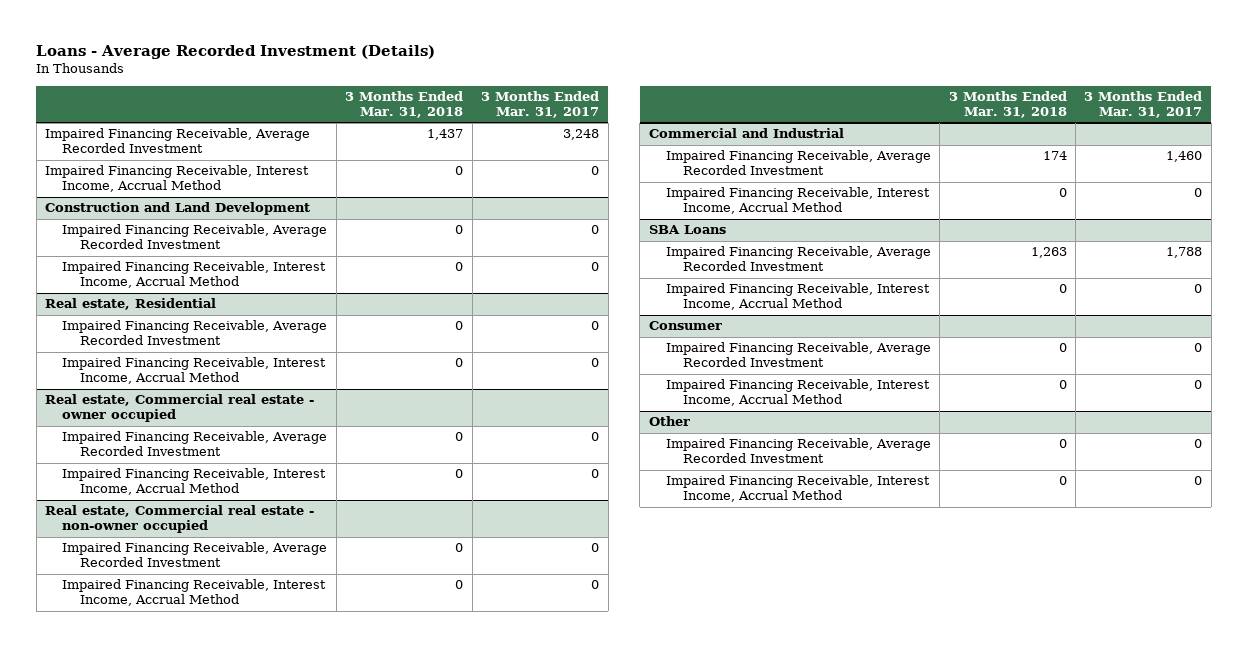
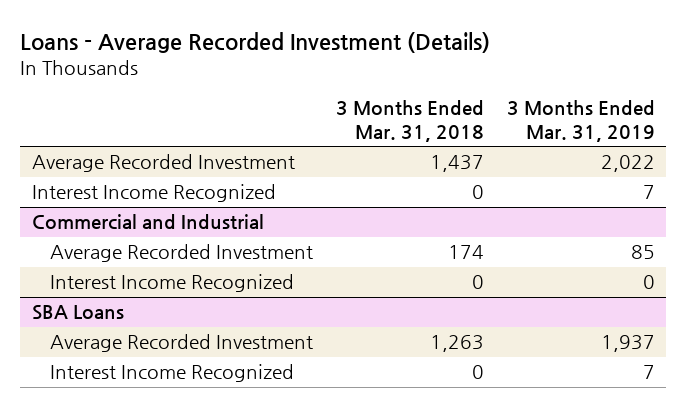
- | 3 Months Ended Mar. 31, 2018 | 3 Months Ended Mar. 31, 2017
+ | 3 Months Ended Mar. 31, 2018 | 3 Months Ended Mar. 31, 2019
- Impaired Financing Receivable, Average Recorded Investment | 1,437 | 3,248
- Impaired Financing Receivable, Interest Income, Accrual Method | 0 | 0
- Construction and Land Development
- Impaired Financing Receivable, Average Recorded Investment | 0 | 0
- Impaired Financing Receivable, Interest Income, Accrual Method | 0 | 0
- Real estate, Residential
- Impaired Financing Receivable, Average Recorded Investment | 0 | 0
- Impaired Financing Receivable, Interest Income, Accrual Method | 0 | 0
- Real estate, Commercial real estate - owner occupied
- Impaired Financing Receivable, Average Recorded Investment | 0 | 0
- Impaired Financing Receivable, Interest Income, Accrual Method | 0 | 0
- Real estate, Commercial real estate - non-owner occupied
- Impaired Financing Receivable, Average Recorded Investment | 0 | 0
- Impaired Financing Receivable, Interest Income, Accrual Method | 0 | 0
+ Average Recorded Investment | 1,437 | 2,022
+ Interest Income Recognized | 0 | 7
@ Commercial and Industrial
- Impaired Financing Receivable, Average Recorded Investment | 174 | 1,460
- Impaired Financing Receivable, Interest Income, Accrual Method | 0 | 0
+ Average Recorded Investment | 174 | 85
+ Interest Income Recognized | 0 | 0
@ SBA Loans
- Impaired Financing Receivable, Average Recorded Investment | 1,263 | 1,788
- Impaired Financing Receivable, Interest Income, Accrual Method | 0 | 0
- Consumer
- Impaired Financing Receivable, Average Recorded Investment | 0 | 0
- Impaired Financing Receivable, Interest Income, Accrual Method | 0 | 0
- Other
- Impaired Financing Receivable, Average Recorded Investment | 0 | 0
- Impaired Financing Receivable, Interest Income, Accrual Method | 0 | 0
@ SBA Loans
+ Average Recorded Investment | 1,263 | 1,937
+ Interest Income Recognized | 0 | 7

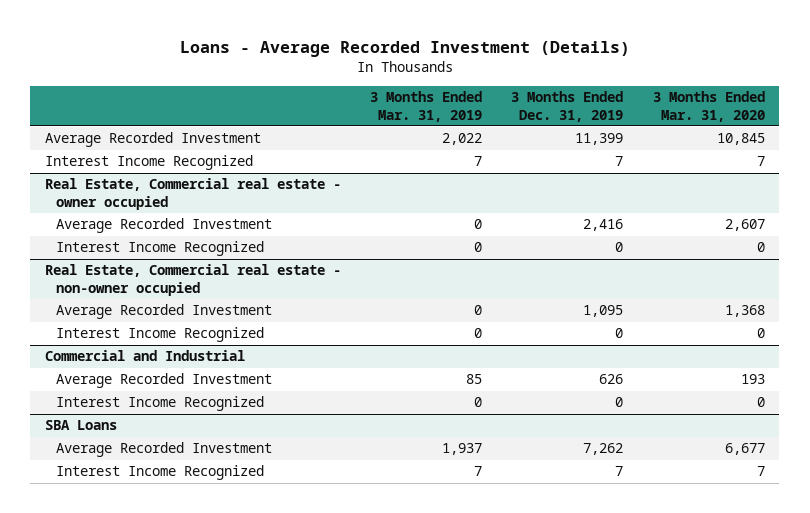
- | 3 Months Ended Mar. 31, 2018 | 3 Months Ended Mar. 31, 2019
+ | 3 Months Ended Mar. 31, 2019 | 3 Months Ended Dec. 31, 2019 | 3 Months Ended Mar. 31, 2020
+ Real Estate, Commercial real estate - owner occupied
+ Average Recorded Investment | 0 | 2,416 | 2,607
+ Interest Income Recognized | 0 | 0 | 0
+ Real Estate, Commercial real estate - non-owner occupied
+ Average Recorded Investment | 0 | 1,095 | 1,368
+ Interest Income Recognized | 0 | 0 | 0

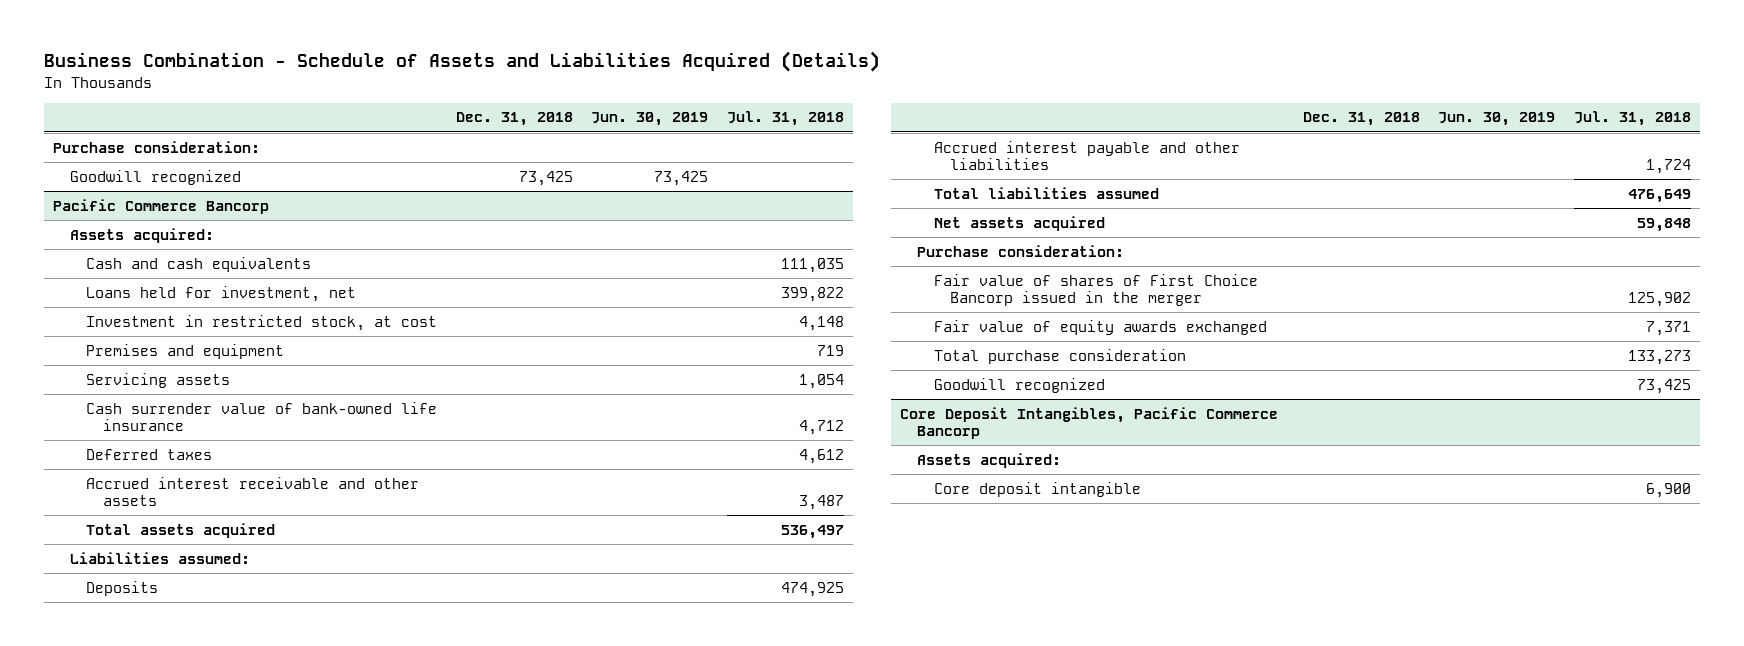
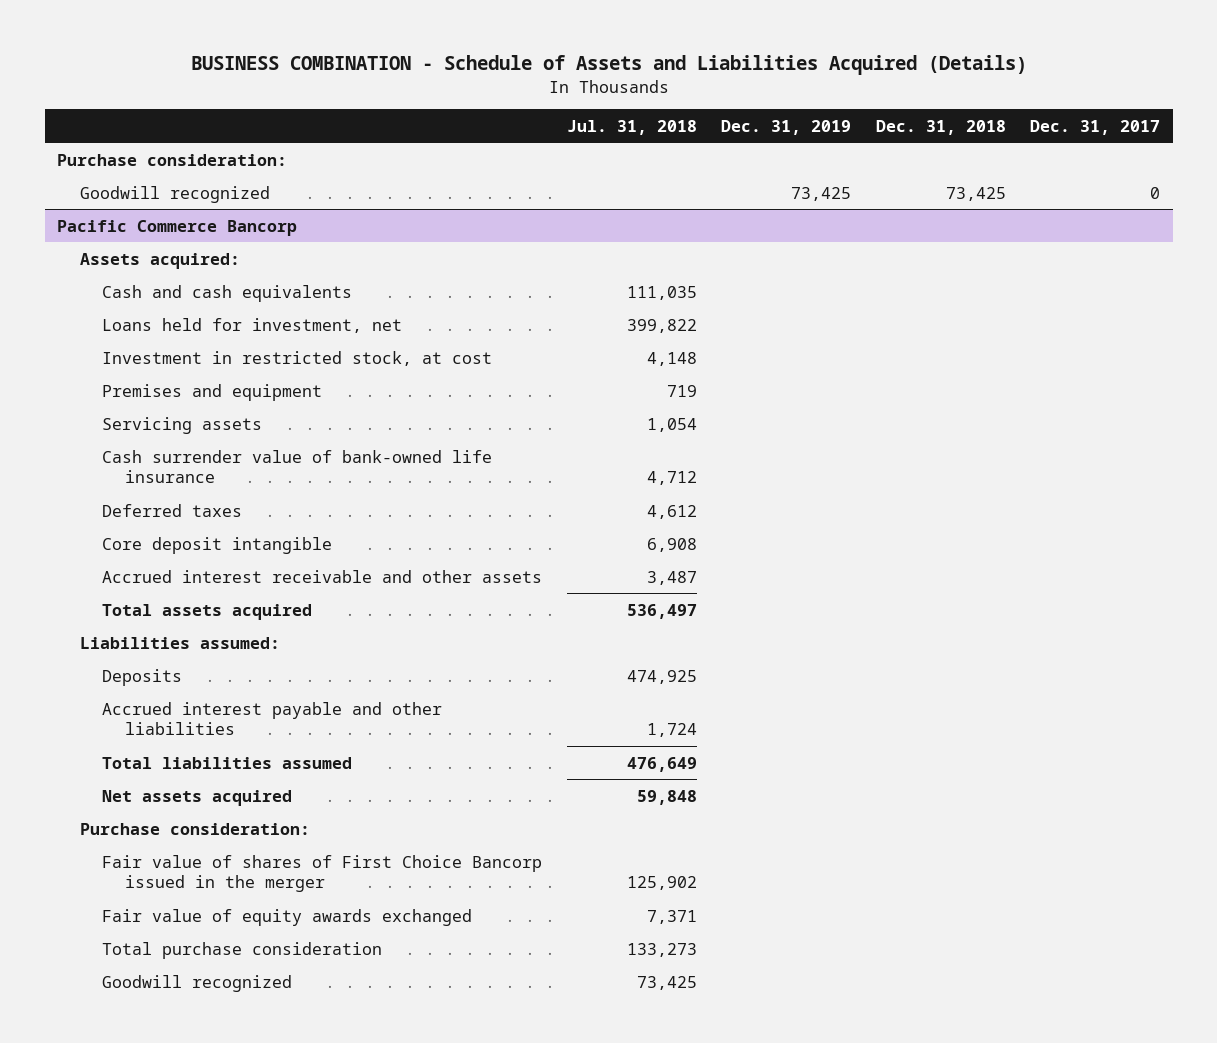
- Business Combination - Schedule of Assets and Liabilities Acquired (Details)
+ BUSINESS COMBINATION - Schedule of Assets and Liabilities Acquired (Details)
- | Dec. 31, 2018 | Jun. 30, 2019 | Jul. 31, 2018
+ | Jul. 31, 2018 | Dec. 31, 2019 | Dec. 31, 2018 | Dec. 31, 2017
@ Pacific Commerce Bancorp
+ Core deposit intangible | 6,908 | | |
- Core Deposit Intangibles, Pacific Commerce Bancorp
- Assets acquired:
- Core deposit intangible | | | 6,900

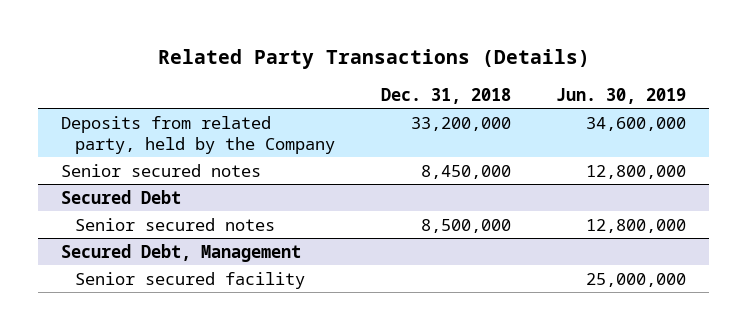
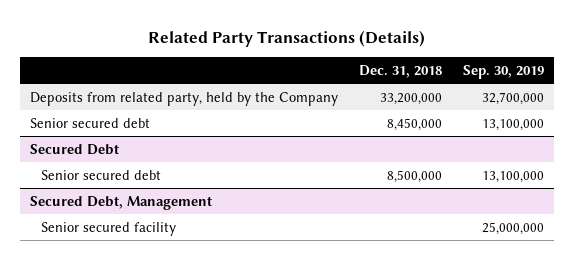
- | Dec. 31, 2018 | Jun. 30, 2019
+ | Dec. 31, 2018 | Sep. 30, 2019
- Senior secured notes | 8,450,000 | 12,800,000
+ Senior secured debt | 8,450,000 | 13,100,000
@ Secured Debt
- Senior secured notes | 8,500,000 | 12,800,000
+ Senior secured debt | 8,500,000 | 13,100,000

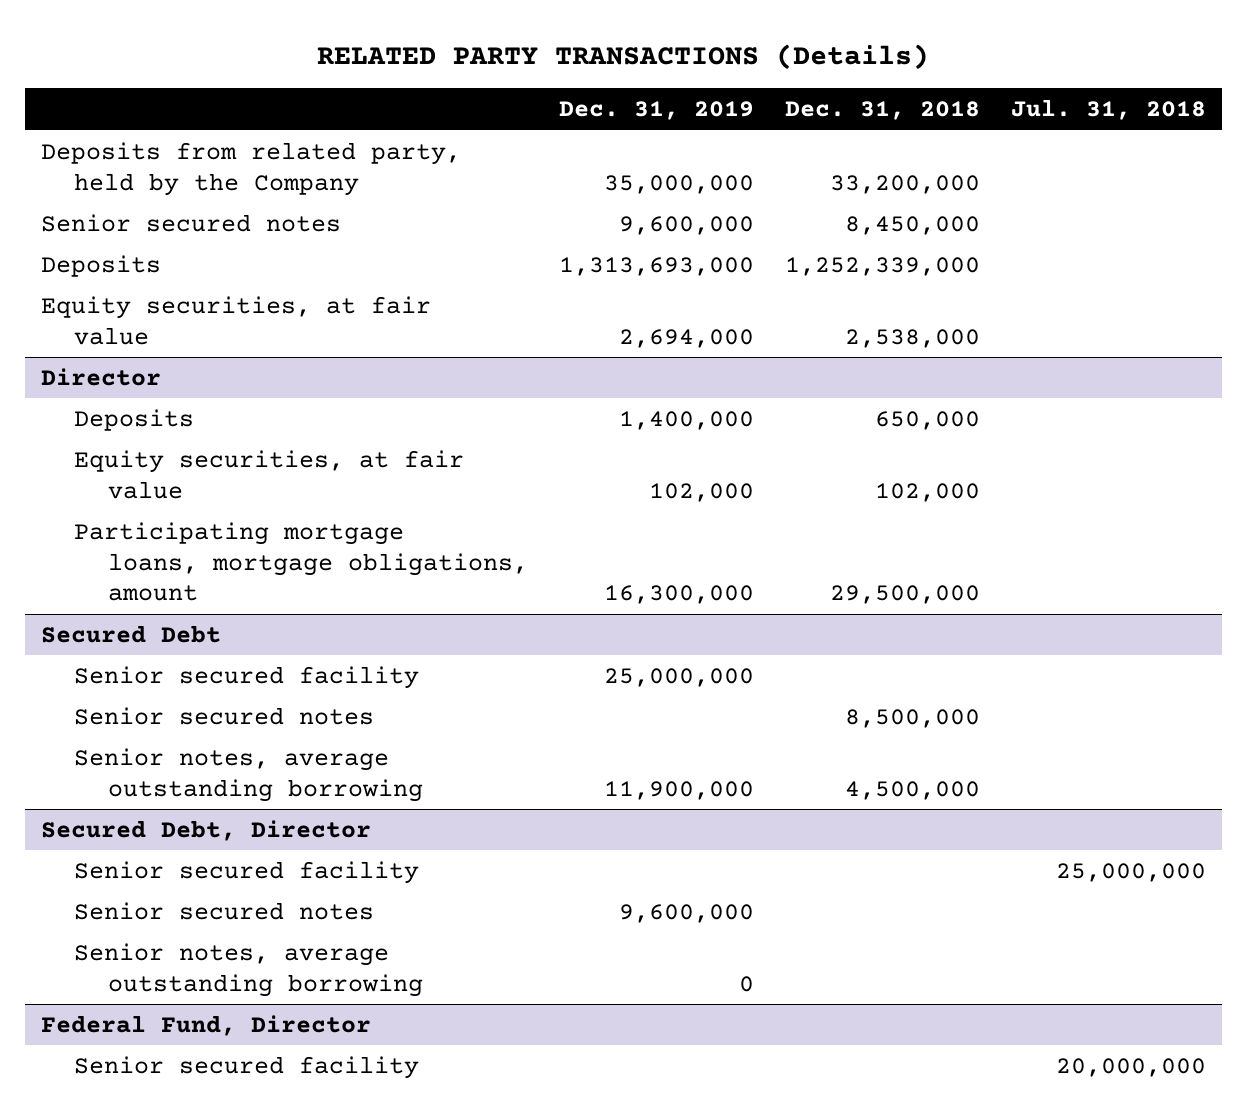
- Related Party Transactions (Details)
+ RELATED PARTY TRANSACTIONS (Details)
- | Dec. 31, 2018 | Sep. 30, 2019
+ | Dec. 31, 2019 | Dec. 31, 2018 | Jul. 31, 2018
- Senior secured debt | 8,450,000 | 13,100,000
+ Senior secured notes | 9,600,000 | 8,450,000 |
+ Deposits | 1,313,693,000 | 1,252,339,000 |
+ Equity securities, at fair value | 2,694,000 | 2,538,000 |
+ Director
+ Deposits | 1,400,000 | 650,000 |
+ Equity securities, at fair value | 102,000 | 102,000 |
+ Participating mortgage loans, mortgage obligations, amount | 16,300,000 | 29,500,000 |
@ Secured Debt
- Senior secured debt | 8,500,000 | 13,100,000
- Secured Debt, Management
@ Secured Debt
+ Senior secured notes | | 8,500,000 |
+ Senior notes, average outstanding borrowing | 11,900,000 | 4,500,000 |
+ Secured Debt, Director
+ Senior secured facility | | | 25,000,000
+ Senior secured notes | 9,600,000 | |
+ Senior notes, average outstanding borrowing | 0 | |
+ Federal Fund, Director
+ Senior secured facility | | | 20,000,000

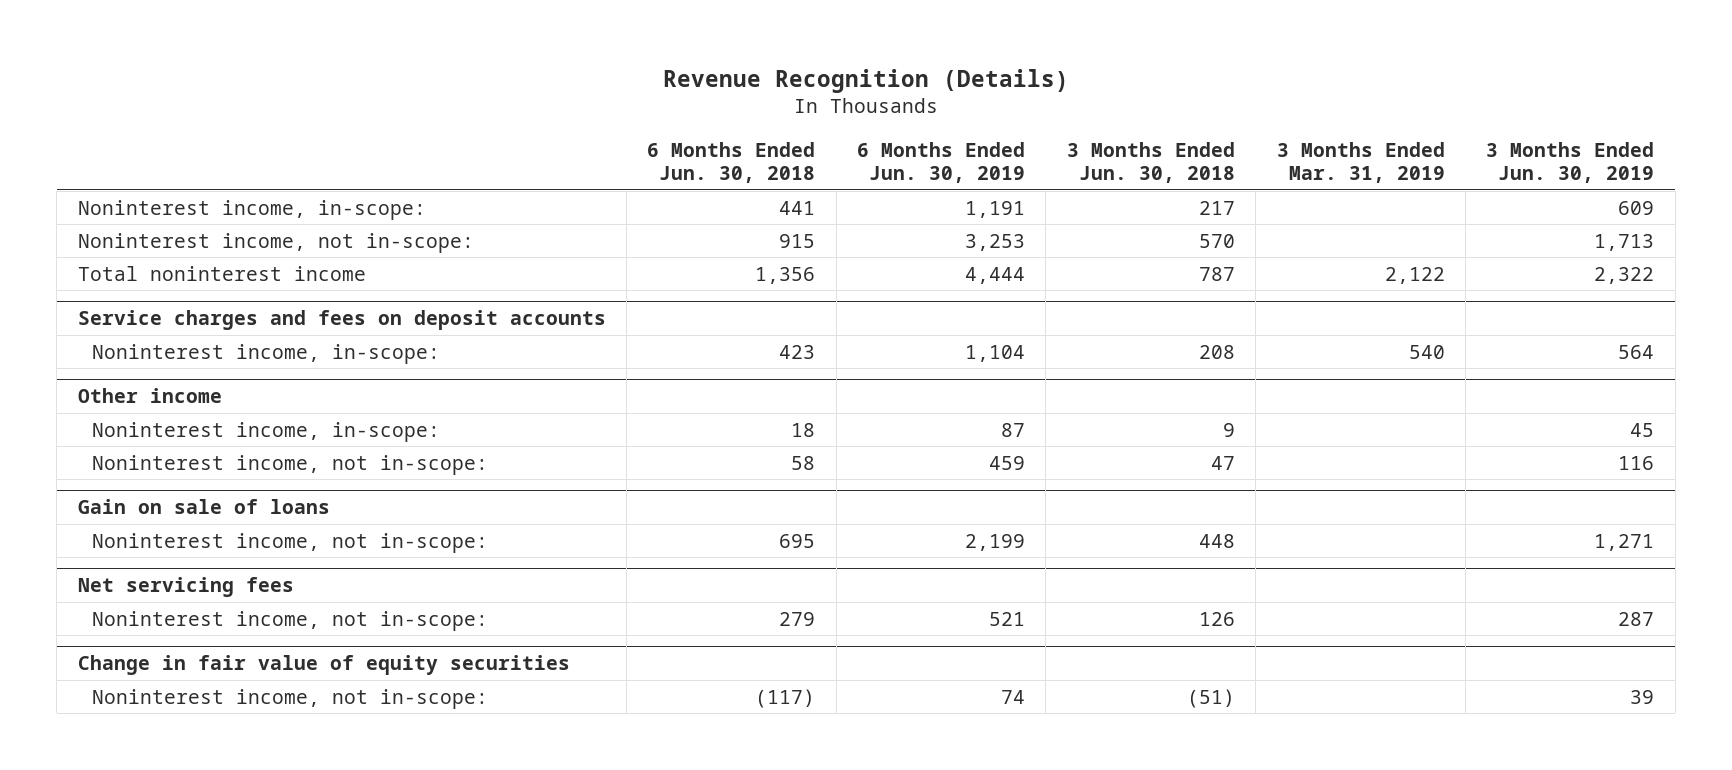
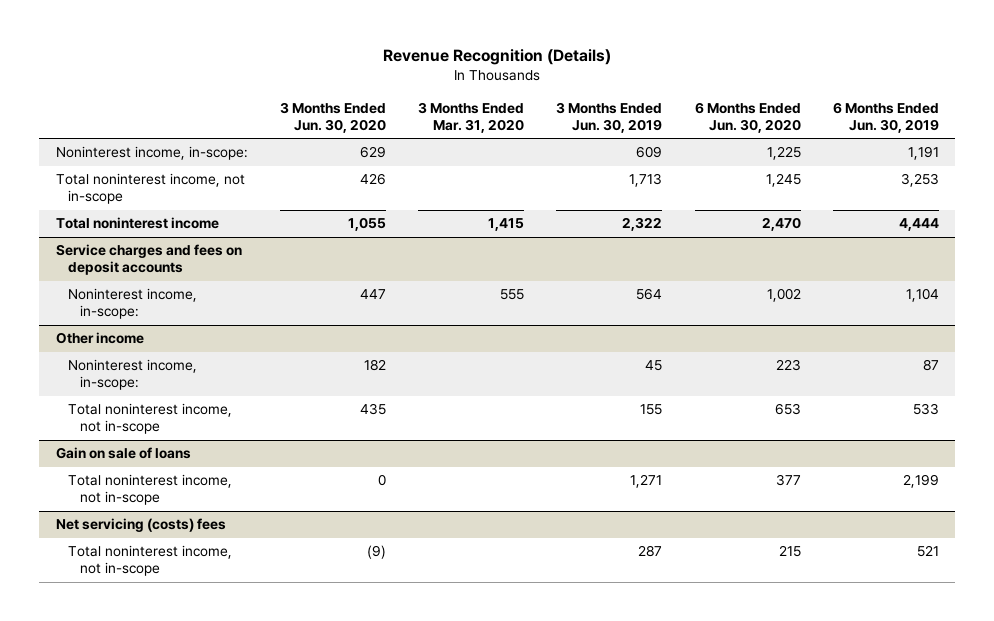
- | 6 Months Ended Jun. 30, 2018 | 6 Months Ended Jun. 30, 2019 | 3 Months Ended Jun. 30, 2018 | 3 Months Ended Mar. 31, 2019 | 3 Months Ended Jun. 30, 2019
+ | 3 Months Ended Jun. 30, 2020 | 3 Months Ended Mar. 31, 2020 | 3 Months Ended Jun. 30, 2019 | 6 Months Ended Jun. 30, 2020 | 6 Months Ended Jun. 30, 2019
- Noninterest income, not in-scope: | 915 | 3,253 | 570 | | 1,713
+ Total noninterest income, not in-scope | 426 | | 1,713 | 1,245 | 3,253
@ Other income
- Noninterest income, not in-scope: | 58 | 459 | 47 | | 116
+ Total noninterest income, not in-scope | 435 | | 155 | 653 | 533
@ Gain on sale of loans
- Noninterest income, not in-scope: | 695 | 2,199 | 448 | | 1,271
- Net servicing fees
- Noninterest income, not in-scope: | 279 | 521 | 126 | | 287
- Change in fair value of equity securities
- Noninterest income, not in-scope: | (117) | 74 | (51) | | 39
@ Gain on sale of loans
+ Total noninterest income, not in-scope | 0 | | 1,271 | 377 | 2,199
+ Net servicing (costs) fees
+ Total noninterest income, not in-scope | (9) | | 287 | 215 | 521

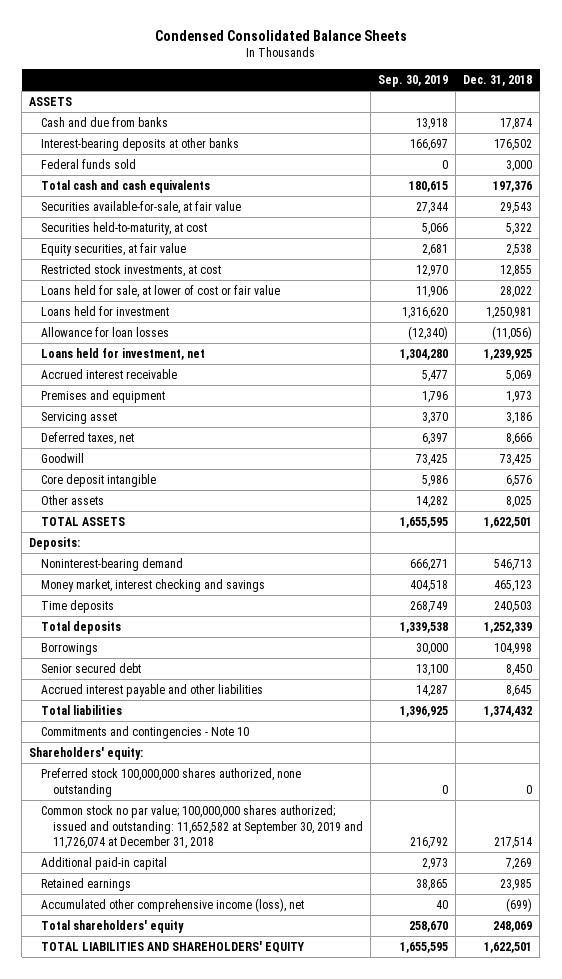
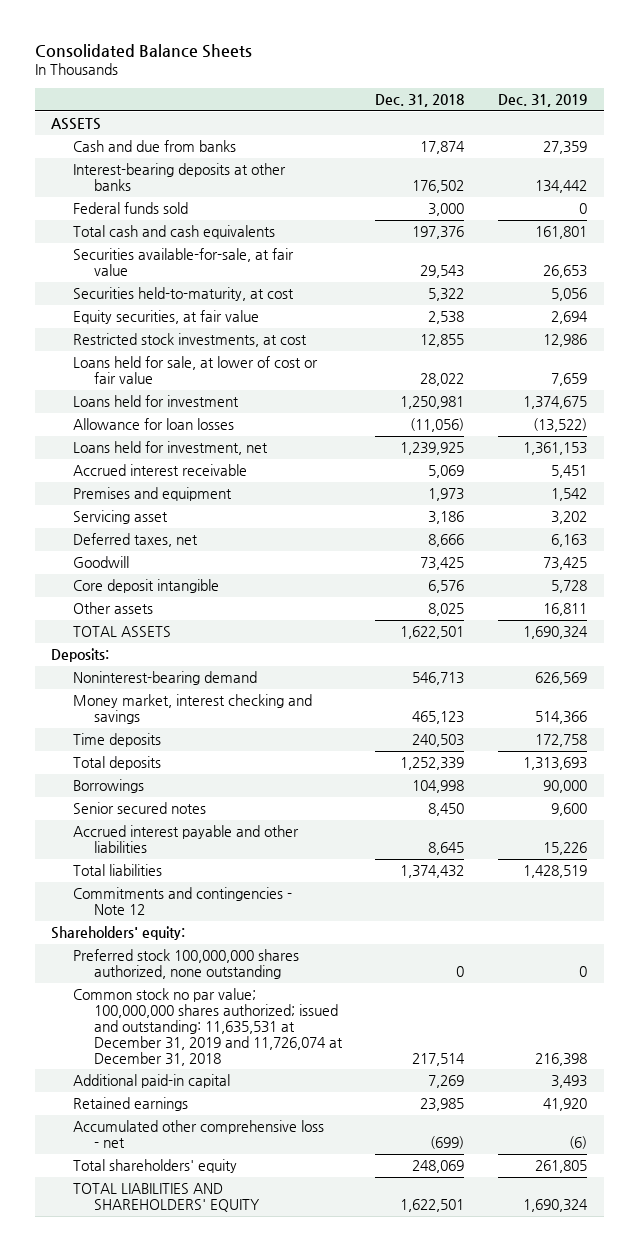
- Condensed Consolidated Balance Sheets
+ Consolidated Balance Sheets
- | Sep. 30, 2019 | Dec. 31, 2018
+ | Dec. 31, 2018 | Dec. 31, 2019
- Senior secured debt | 13,100 | 8,450
+ Senior secured notes | 8,450 | 9,600
- Commitments and contingencies - Note 10
+ Commitments and contingencies - Note 12
- Common stock no par value; 100,000,000 shares authorized; issued and outstanding: 11,652,582 at September 30, 2019 and 11,726,074 at December 31, 2018 | 216,792 | 217,514
+ Common stock no par value; 100,000,000 shares authorized; issued and outstanding: 11,635,531 at December 31, 2019 and 11,726,074 at December 31, 2018 | 217,514 | 216,398
- Accumulated other comprehensive income (loss), net | 40 | (699)
+ Accumulated other comprehensive loss - net | (699) | (6)

